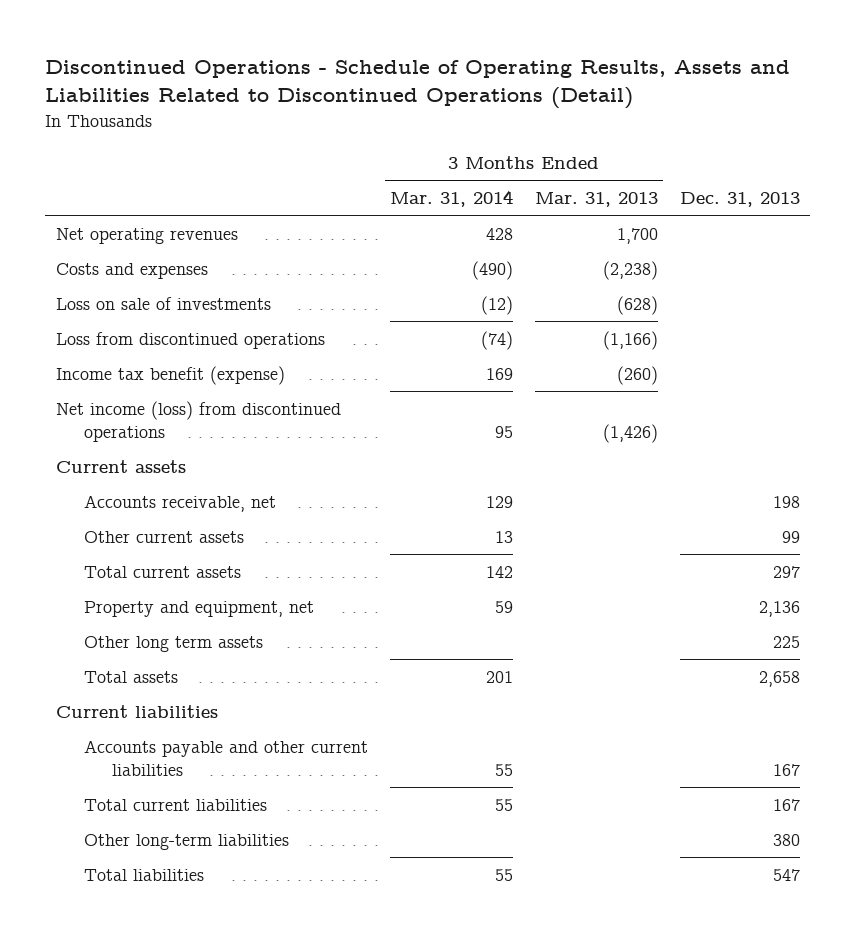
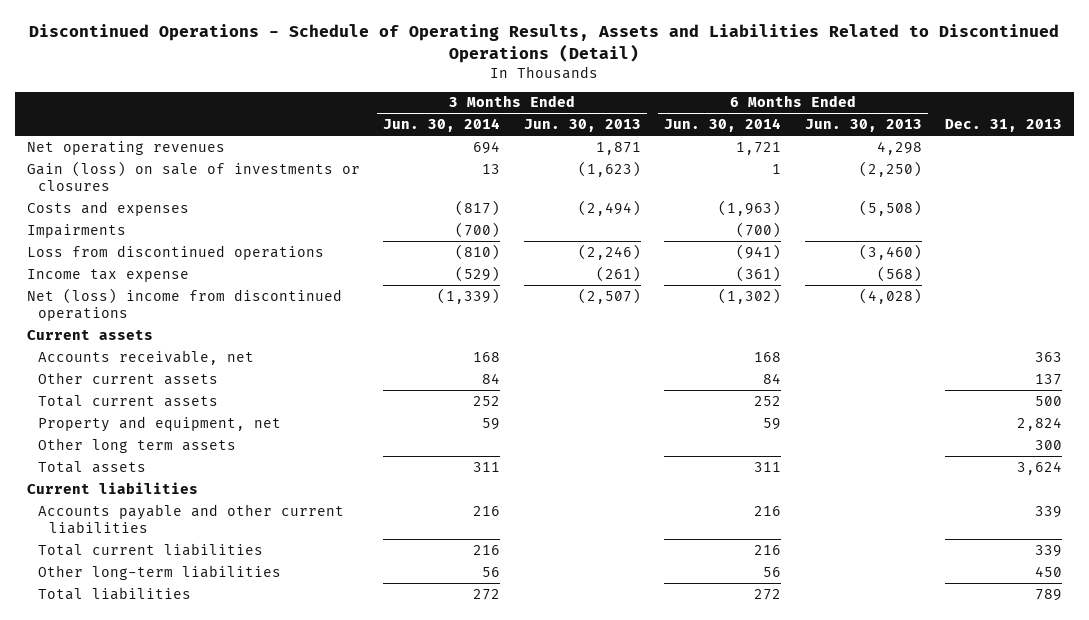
- | 3 Months Ended Mar. 31, 2014 | 3 Months Ended Mar. 31, 2013 | Dec. 31, 2013
+ | 3 Months Ended Jun. 30, 2014 | 3 Months Ended Jun. 30, 2013 | 6 Months Ended Jun. 30, 2014 | 6 Months Ended Jun. 30, 2013 | Dec. 31, 2013
+ Gain (loss) on sale of investments or closures | 13 | (1,623) | 1 | (2,250) |
- Loss on sale of investments | (12) | (628) |
+ Impairments | (700) | | (700) | |
- Income tax benefit (expense) | 169 | (260) |
- Net income (loss) from discontinued operations | 95 | (1,426) |
+ Income tax expense | (529) | (261) | (361) | (568) |
+ Net (loss) income from discontinued operations | (1,339) | (2,507) | (1,302) | (4,028) |
- Accounts receivable, net | 129 | | 198
- Other current assets | 13 | | 99
- Total current assets | 142 | | 297
- Property and equipment, net | 59 | | 2,136
- Other long term assets | | | 225
- Total assets | 201 | | 2,658
+ Accounts receivable, net | 168 | | 168 | | 363
+ Other current assets | 84 | | 84 | | 137
+ Total current assets | 252 | | 252 | | 500
+ Property and equipment, net | 59 | | 59 | | 2,824
+ Other long term assets | | | | | 300
+ Total assets | 311 | | 311 | | 3,624
- Accounts payable and other current liabilities | 55 | | 167
- Total current liabilities | 55 | | 167
- Other long-term liabilities | | | 380
- Total liabilities | 55 | | 547
+ Accounts payable and other current liabilities | 216 | | 216 | | 339
+ Total current liabilities | 216 | | 216 | | 339
+ Other long-term liabilities | 56 | | 56 | | 450
+ Total liabilities | 272 | | 272 | | 789

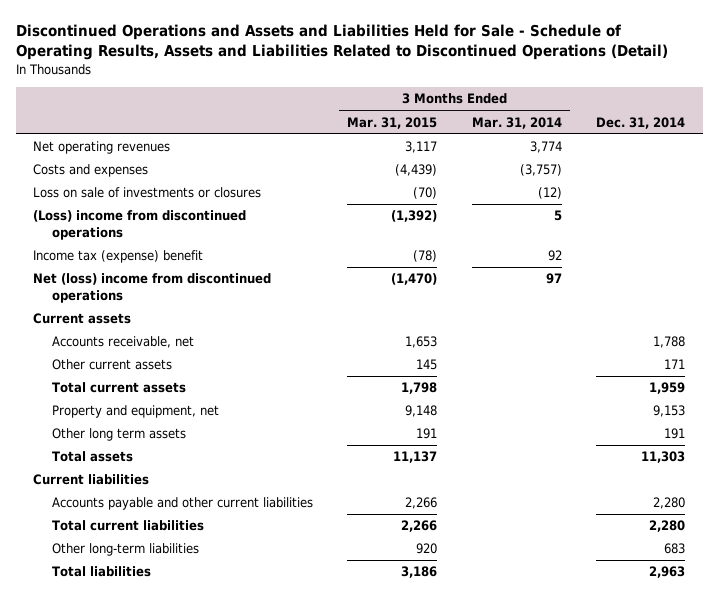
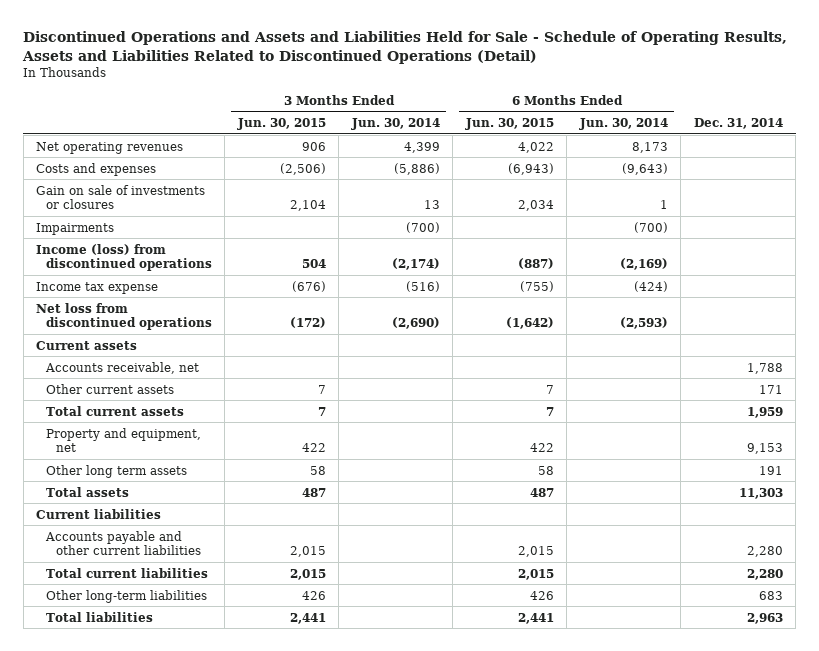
- | 3 Months Ended Mar. 31, 2015 | 3 Months Ended Mar. 31, 2014 | Dec. 31, 2014
+ | 3 Months Ended Jun. 30, 2015 | 3 Months Ended Jun. 30, 2014 | 6 Months Ended Jun. 30, 2015 | 6 Months Ended Jun. 30, 2014 | Dec. 31, 2014
- Loss on sale of investments or closures | (70) | (12) |
- (Loss) income from discontinued operations | (1,392) | 5 |
- Income tax (expense) benefit | (78) | 92 |
- Net (loss) income from discontinued operations | (1,470) | 97 |
+ Gain on sale of investments or closures | 2,104 | 13 | 2,034 | 1 |
+ Impairments | | (700) | | (700) |
+ Income (loss) from discontinued operations | 504 | (2,174) | (887) | (2,169) |
+ Income tax expense | (676) | (516) | (755) | (424) |
+ Net loss from discontinued operations | (172) | (2,690) | (1,642) | (2,593) |

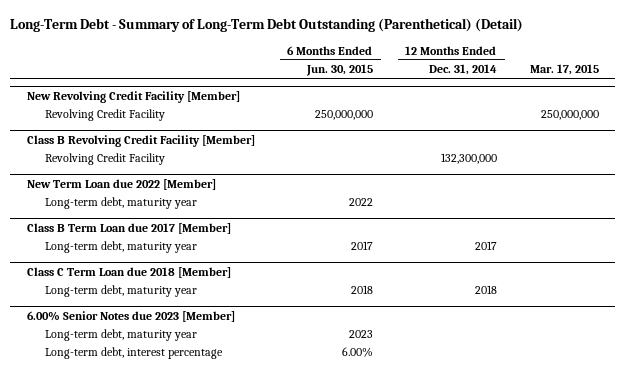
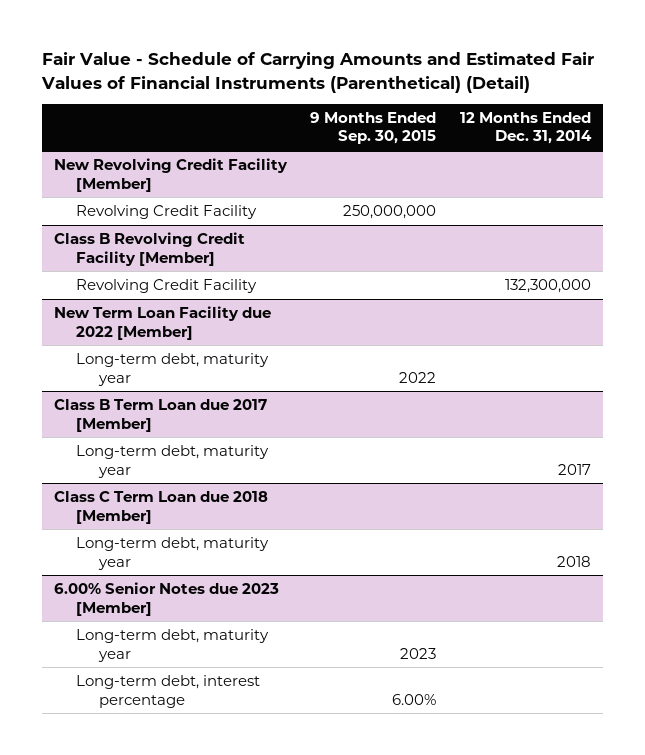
- Long-Term Debt - Summary of Long-Term Debt Outstanding (Parenthetical) (Detail)
+ Fair Value - Schedule of Carrying Amounts and Estimated Fair Values of Financial Instruments (Parenthetical) (Detail)
- | 6 Months Ended Jun. 30, 2015 | 12 Months Ended Dec. 31, 2014 | Mar. 17, 2015
+ | 9 Months Ended Sep. 30, 2015 | 12 Months Ended Dec. 31, 2014
- New Term Loan due 2022 [Member]
+ New Term Loan Facility due 2022 [Member]

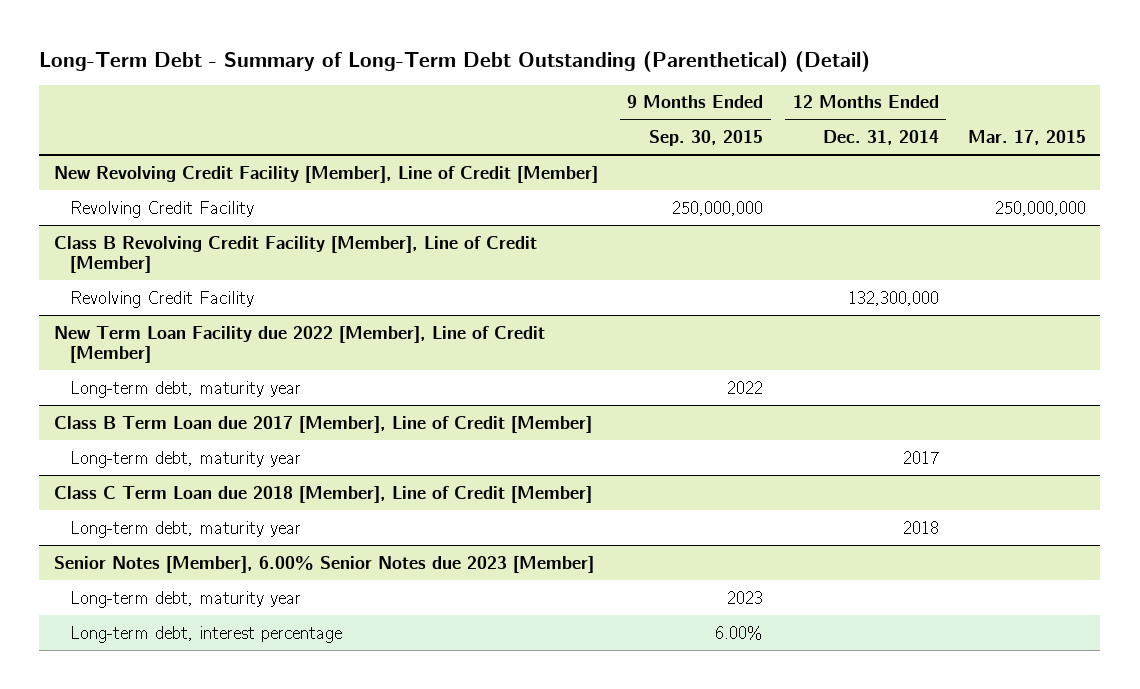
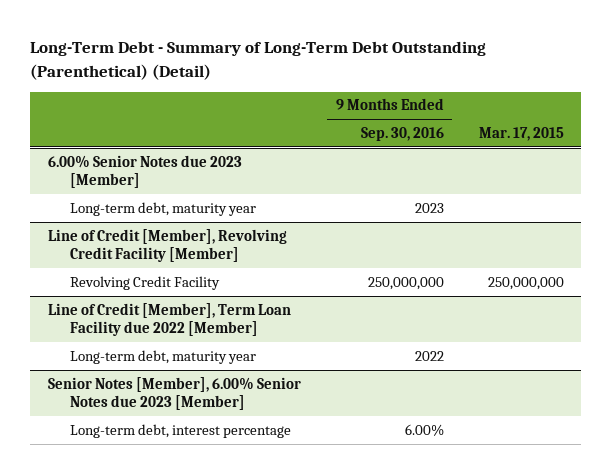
- | 9 Months Ended Sep. 30, 2015 | 12 Months Ended Dec. 31, 2014 | Mar. 17, 2015
+ | 9 Months Ended Sep. 30, 2016 | Mar. 17, 2015
- New Revolving Credit Facility [Member], Line of Credit [Member]
+ 6.00% Senior Notes due 2023 [Member]
+ Long-term debt, maturity year | 2023 |
+ Line of Credit [Member], Revolving Credit Facility [Member]
- Class B Revolving Credit Facility [Member], Line of Credit [Member]
- Revolving Credit Facility | | 132,300,000 |
- New Term Loan Facility due 2022 [Member], Line of Credit [Member]
+ Line of Credit [Member], Term Loan Facility due 2022 [Member]
- Class B Term Loan due 2017 [Member], Line of Credit [Member]
- Long-term debt, maturity year | | 2017 |
- Class C Term Loan due 2018 [Member], Line of Credit [Member]
- Long-term debt, maturity year | | 2018 |
@ Senior Notes [Member], 6.00% Senior Notes due 2023 [Member]
- Long-term debt, maturity year | 2023 | |

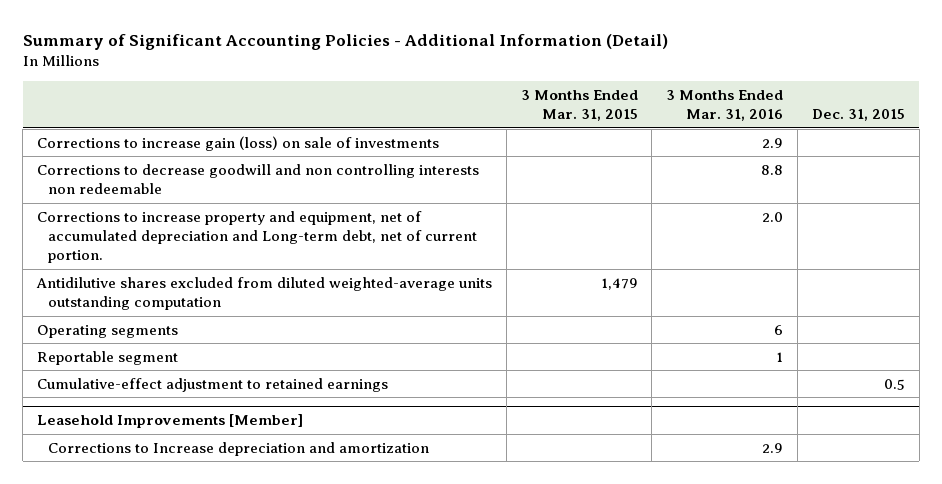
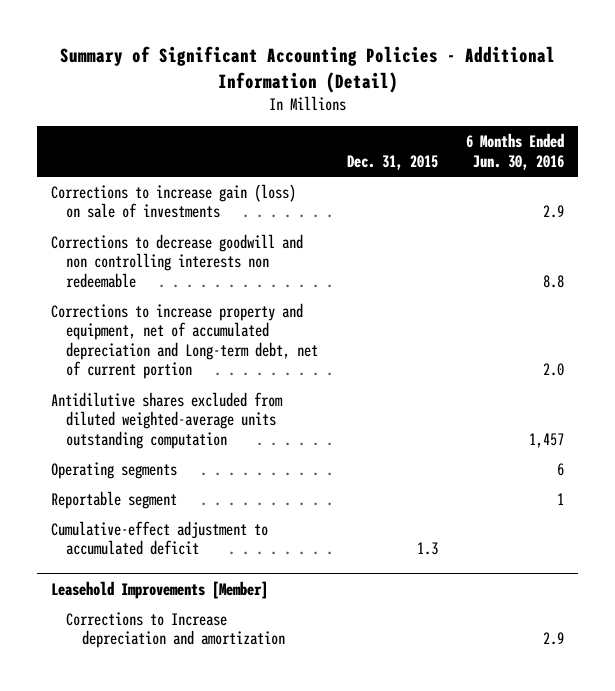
- | 3 Months Ended Mar. 31, 2015 | 3 Months Ended Mar. 31, 2016 | Dec. 31, 2015
+ | Dec. 31, 2015 | 6 Months Ended Jun. 30, 2016
- Corrections to increase property and equipment, net of accumulated depreciation and Long-term debt, net of current portion. | | 2.0 |
+ Corrections to increase property and equipment, net of accumulated depreciation and Long-term debt, net of current portion | | 2.0
- Cumulative-effect adjustment to retained earnings | | | 0.5
+ Cumulative-effect adjustment to accumulated deficit | 1.3 |

